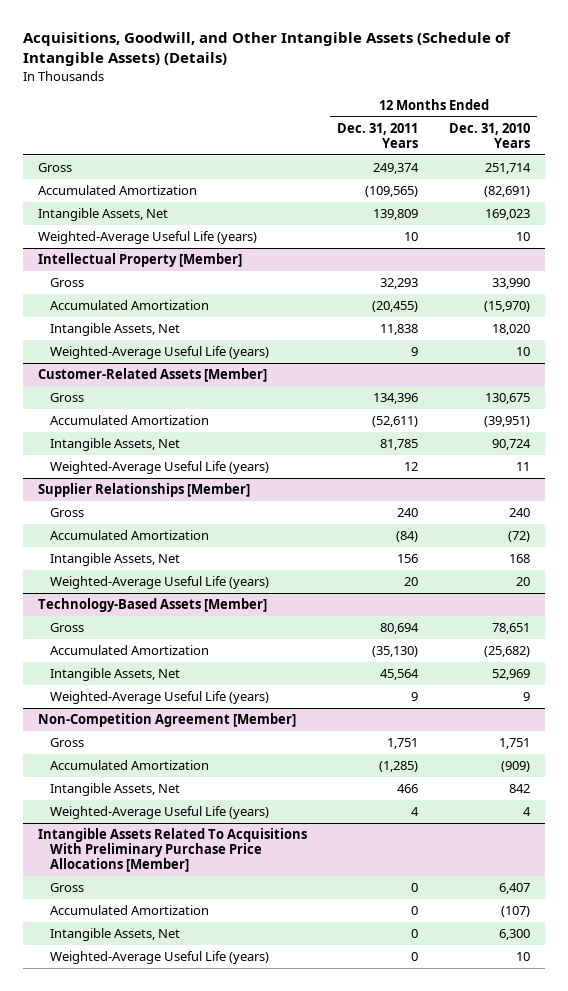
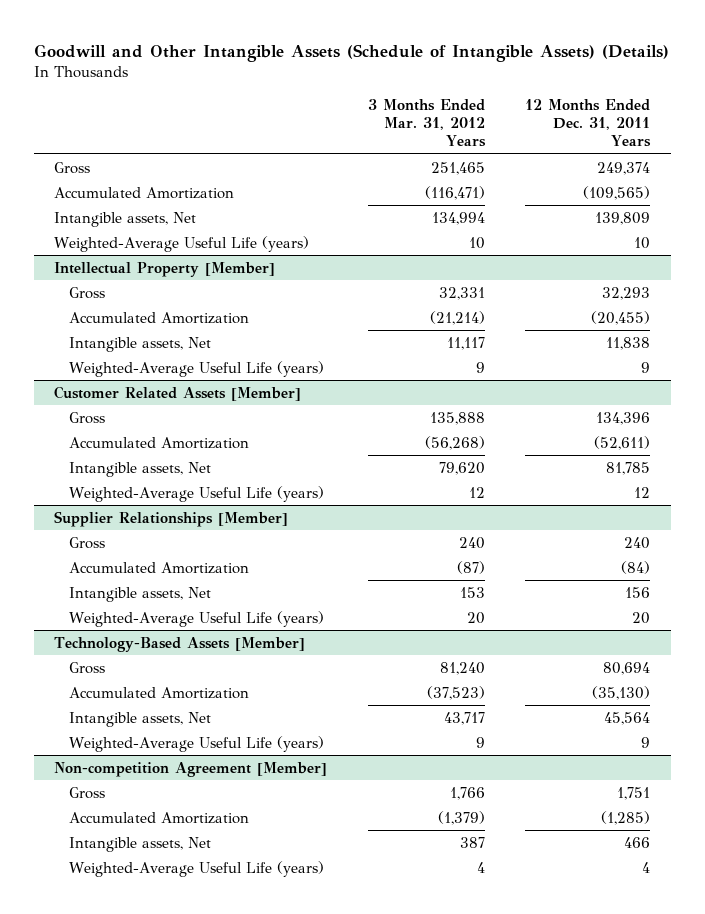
- Acquisitions, Goodwill, and Other Intangible Assets (Schedule of Intangible Assets) (Details)
+ Goodwill and Other Intangible Assets (Schedule of Intangible Assets) (Details)
- | 12 Months Ended Dec. 31, 2011 Years | 12 Months Ended Dec. 31, 2010 Years
+ | 3 Months Ended Mar. 31, 2012 Years | 12 Months Ended Dec. 31, 2011 Years
- Intangible Assets, Net | 139,809 | 169,023
+ Intangible assets, Net | 134,994 | 139,809
@ Intellectual Property [Member]
- Intangible Assets, Net | 11,838 | 18,020
+ Intangible assets, Net | 11,117 | 11,838
- Customer-Related Assets [Member]
+ Customer Related Assets [Member]
- Intangible Assets, Net | 81,785 | 90,724
+ Intangible assets, Net | 79,620 | 81,785
@ Supplier Relationships [Member]
- Intangible Assets, Net | 156 | 168
+ Intangible assets, Net | 153 | 156
@ Technology-Based Assets [Member]
- Intangible Assets, Net | 45,564 | 52,969
+ Intangible assets, Net | 43,717 | 45,564
- Non-Competition Agreement [Member]
+ Non-competition Agreement [Member]
- Intangible Assets, Net | 466 | 842
+ Intangible assets, Net | 387 | 466
- Intangible Assets Related To Acquisitions With Preliminary Purchase Price Allocations [Member]
- Gross | 0 | 6,407
- Accumulated Amortization | 0 | (107)
- Intangible Assets, Net | 0 | 6,300
- Weighted-Average Useful Life (years) | 0 | 10

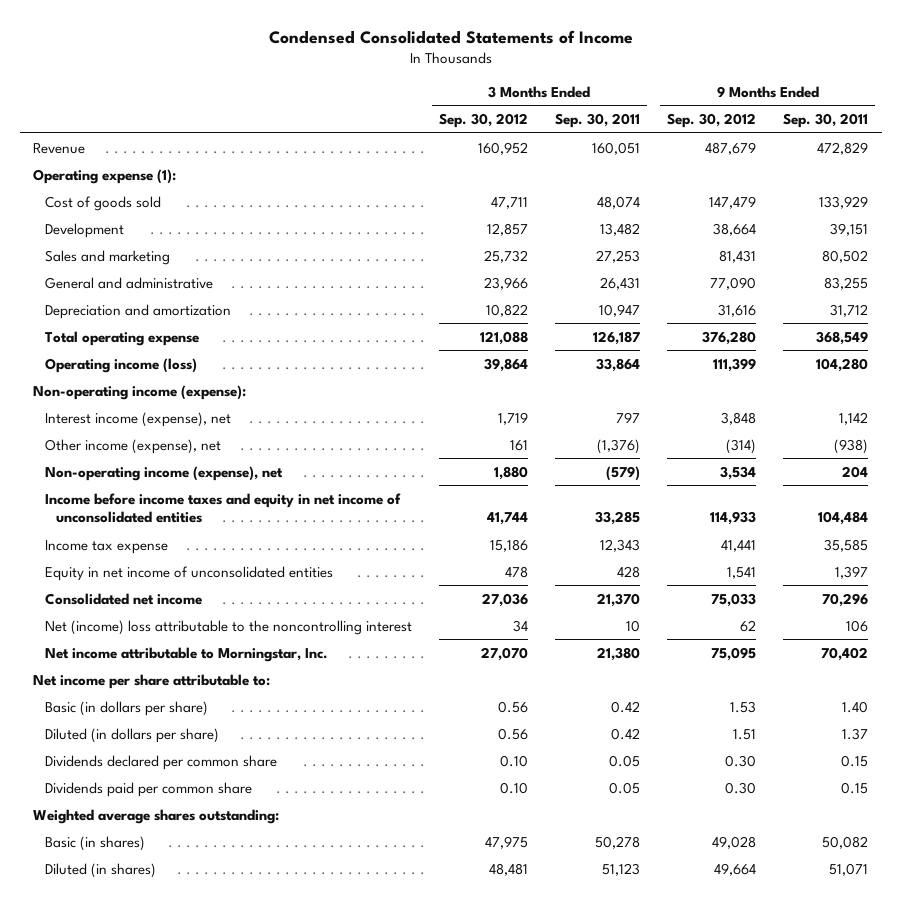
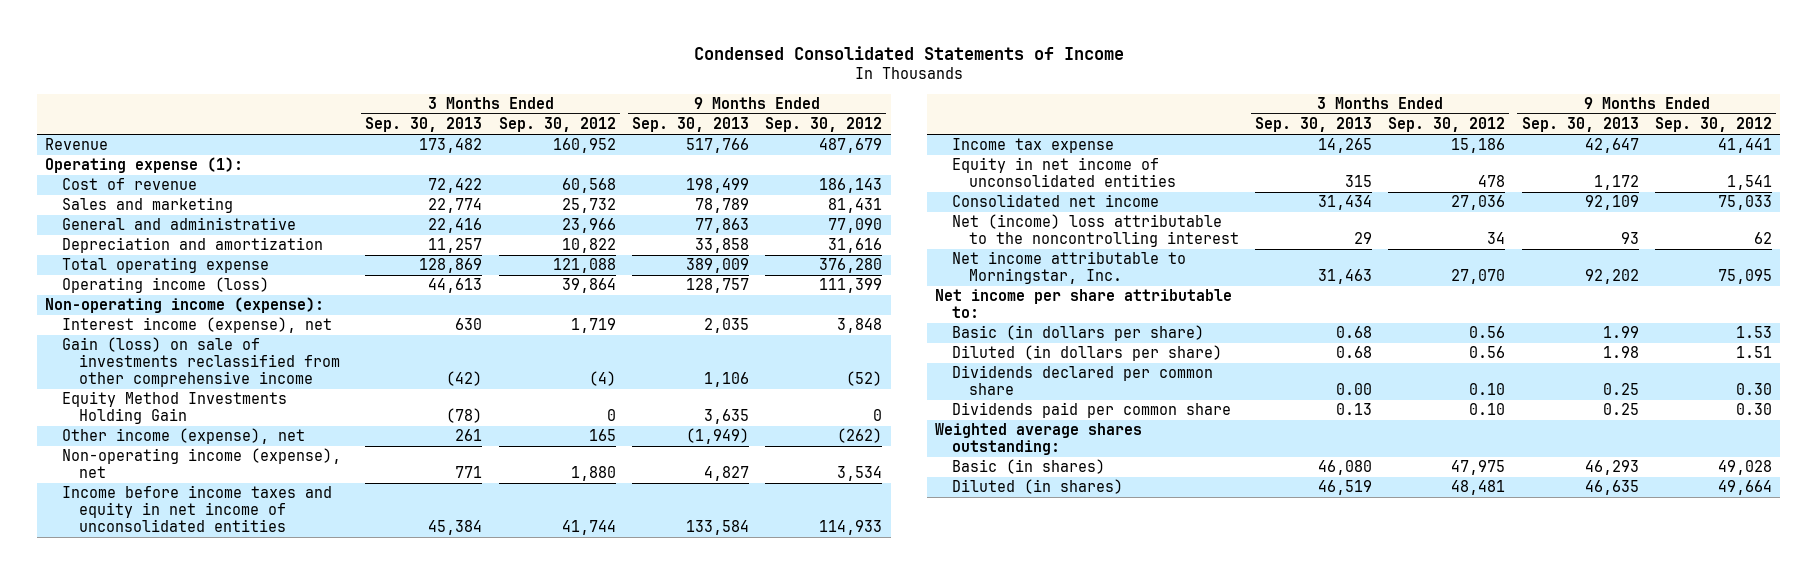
- | 3 Months Ended Sep. 30, 2012 | 3 Months Ended Sep. 30, 2011 | 9 Months Ended Sep. 30, 2012 | 9 Months Ended Sep. 30, 2011
+ | 3 Months Ended Sep. 30, 2013 | 3 Months Ended Sep. 30, 2012 | 9 Months Ended Sep. 30, 2013 | 9 Months Ended Sep. 30, 2012
- Cost of goods sold | 47,711 | 48,074 | 147,479 | 133,929
- Development | 12,857 | 13,482 | 38,664 | 39,151
+ Cost of revenue | 72,422 | 60,568 | 198,499 | 186,143
- Other income (expense), net | 161 | (1,376) | (314) | (938)
+ Gain (loss) on sale of investments reclassified from other comprehensive income | (42) | (4) | 1,106 | (52)
+ Equity Method Investments Holding Gain | (78) | 0 | 3,635 | 0
+ Other income (expense), net | 261 | 165 | (1,949) | (262)

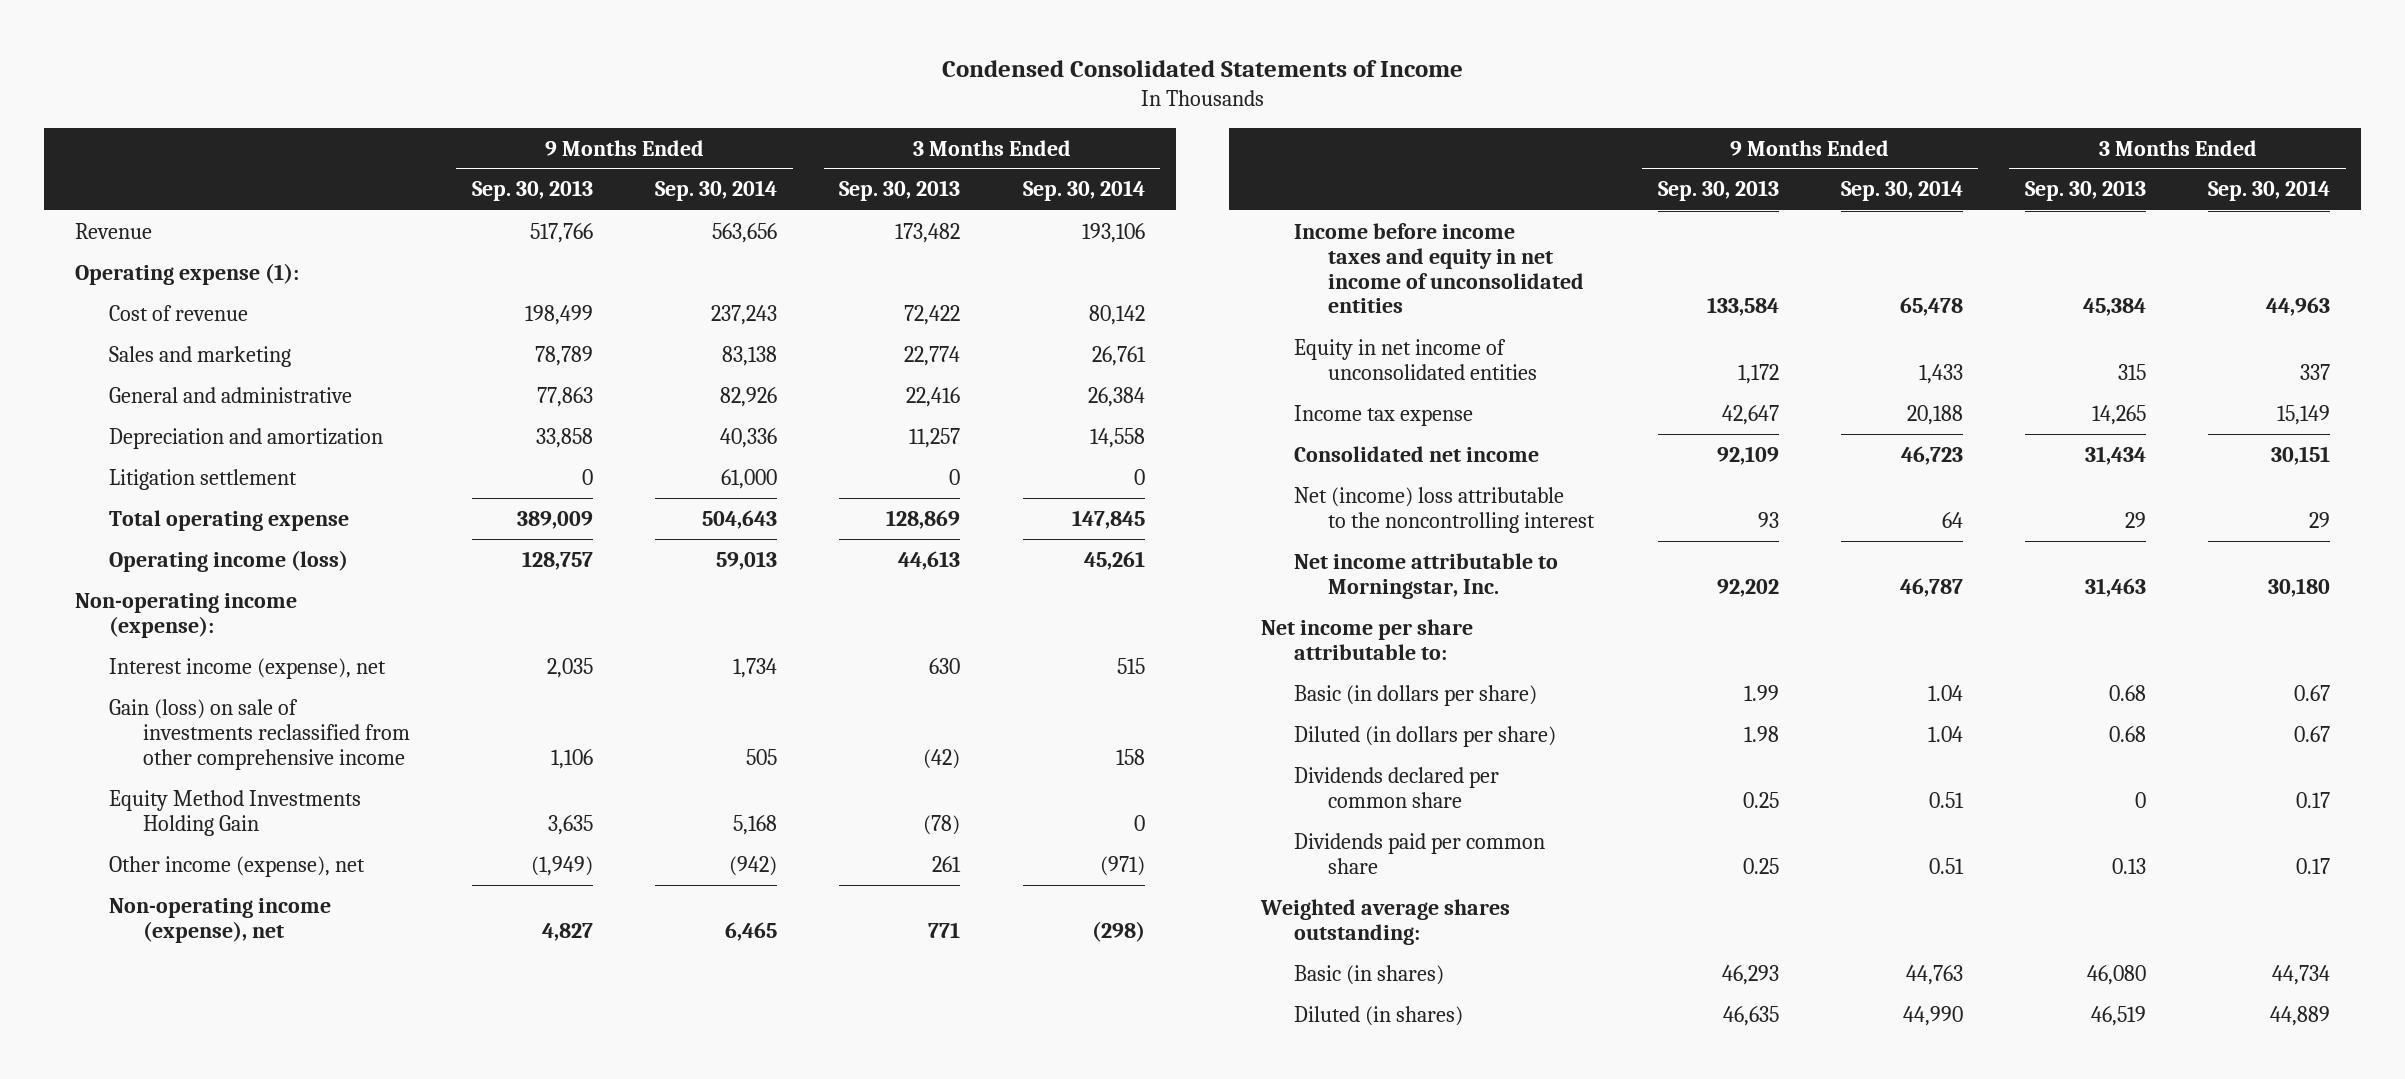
- | 3 Months Ended Sep. 30, 2013 | 3 Months Ended Sep. 30, 2012 | 9 Months Ended Sep. 30, 2013 | 9 Months Ended Sep. 30, 2012
+ | 9 Months Ended Sep. 30, 2013 | 9 Months Ended Sep. 30, 2014 | 3 Months Ended Sep. 30, 2013 | 3 Months Ended Sep. 30, 2014
+ Litigation settlement | 0 | 61,000 | 0 | 0
moved down: Income tax expense | 42,647 | 20,188 | 14,265 | 15,149
- Dividends declared per common share | 0.00 | 0.10 | 0.25 | 0.30
+ Dividends declared per common share | 0.25 | 0.51 | 0 | 0.17

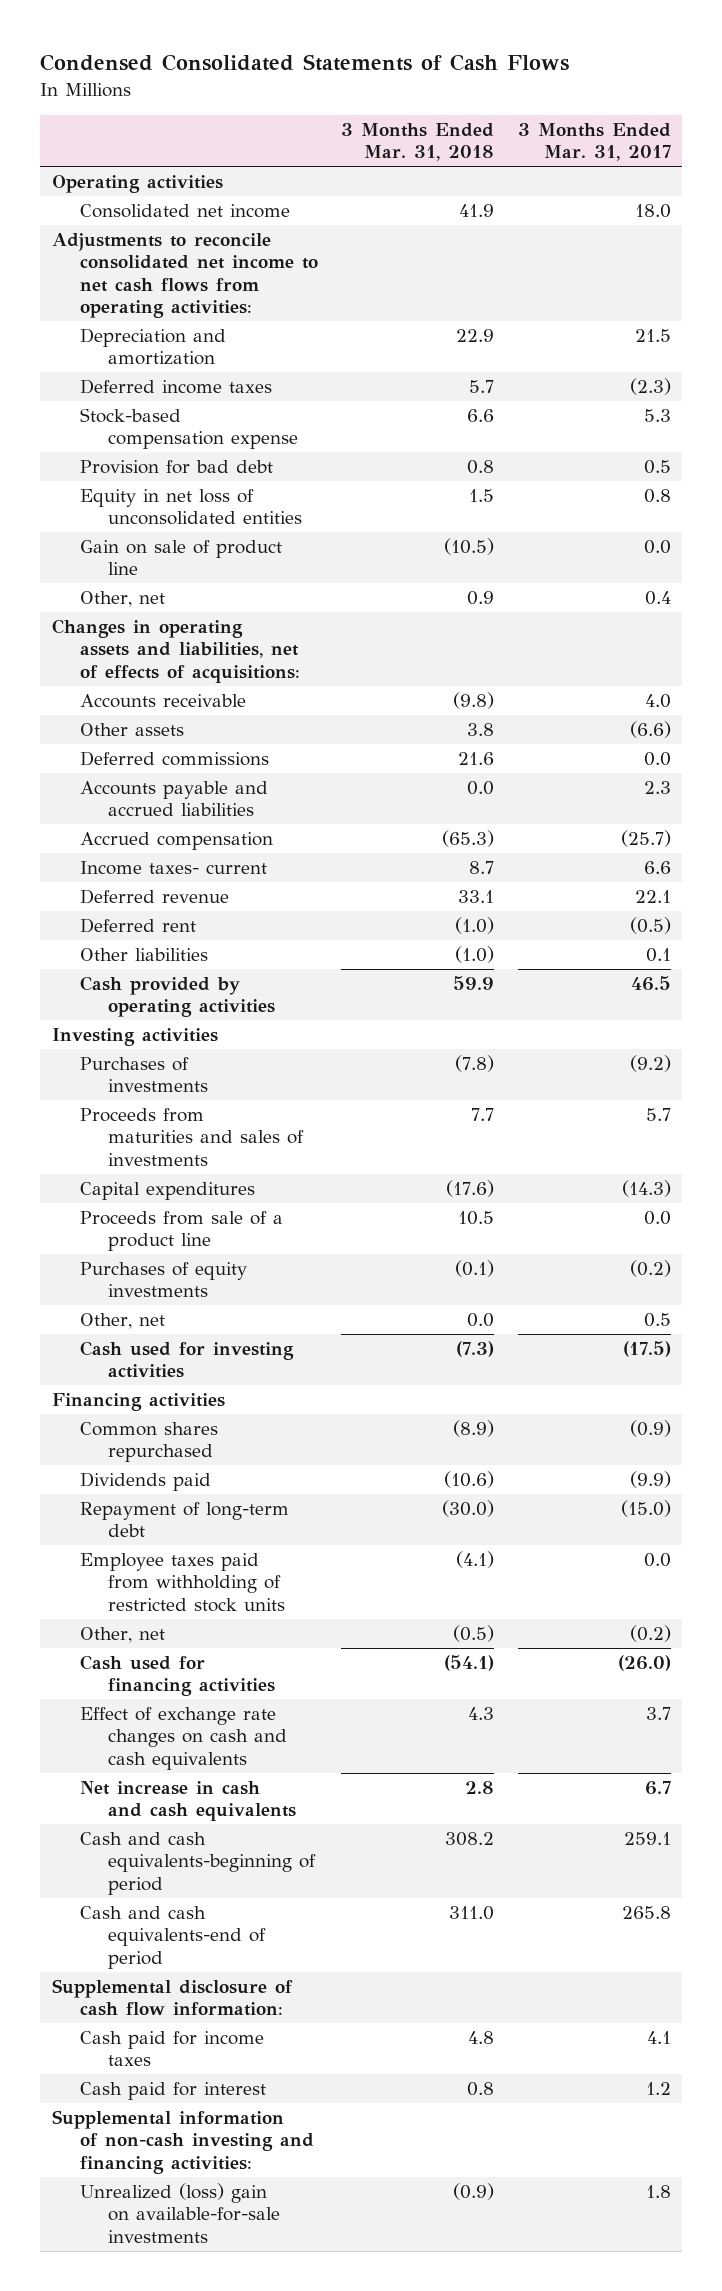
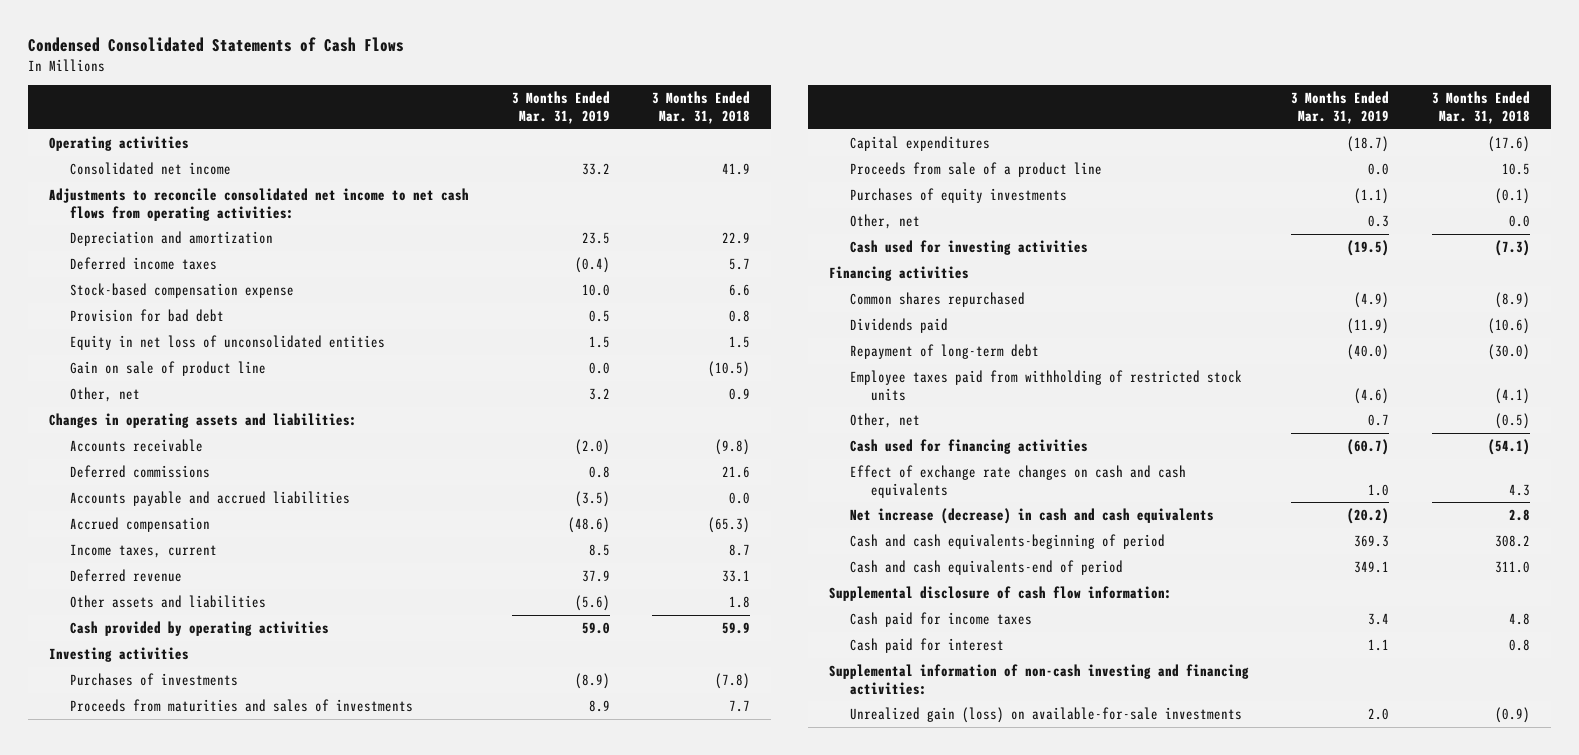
- | 3 Months Ended Mar. 31, 2018 | 3 Months Ended Mar. 31, 2017
+ | 3 Months Ended Mar. 31, 2019 | 3 Months Ended Mar. 31, 2018
- Changes in operating assets and liabilities, net of effects of acquisitions:
+ Changes in operating assets and liabilities:
- Other assets | 3.8 | (6.6)
- Income taxes- current | 8.7 | 6.6
+ Income taxes, current | 8.5 | 8.7
- Deferred rent | (1.0) | (0.5)
- Other liabilities | (1.0) | 0.1
+ Other assets and liabilities | (5.6) | 1.8
- Net increase in cash and cash equivalents | 2.8 | 6.7
+ Net increase (decrease) in cash and cash equivalents | (20.2) | 2.8
- Unrealized (loss) gain on available-for-sale investments | (0.9) | 1.8
+ Unrealized gain (loss) on available-for-sale investments | 2.0 | (0.9)

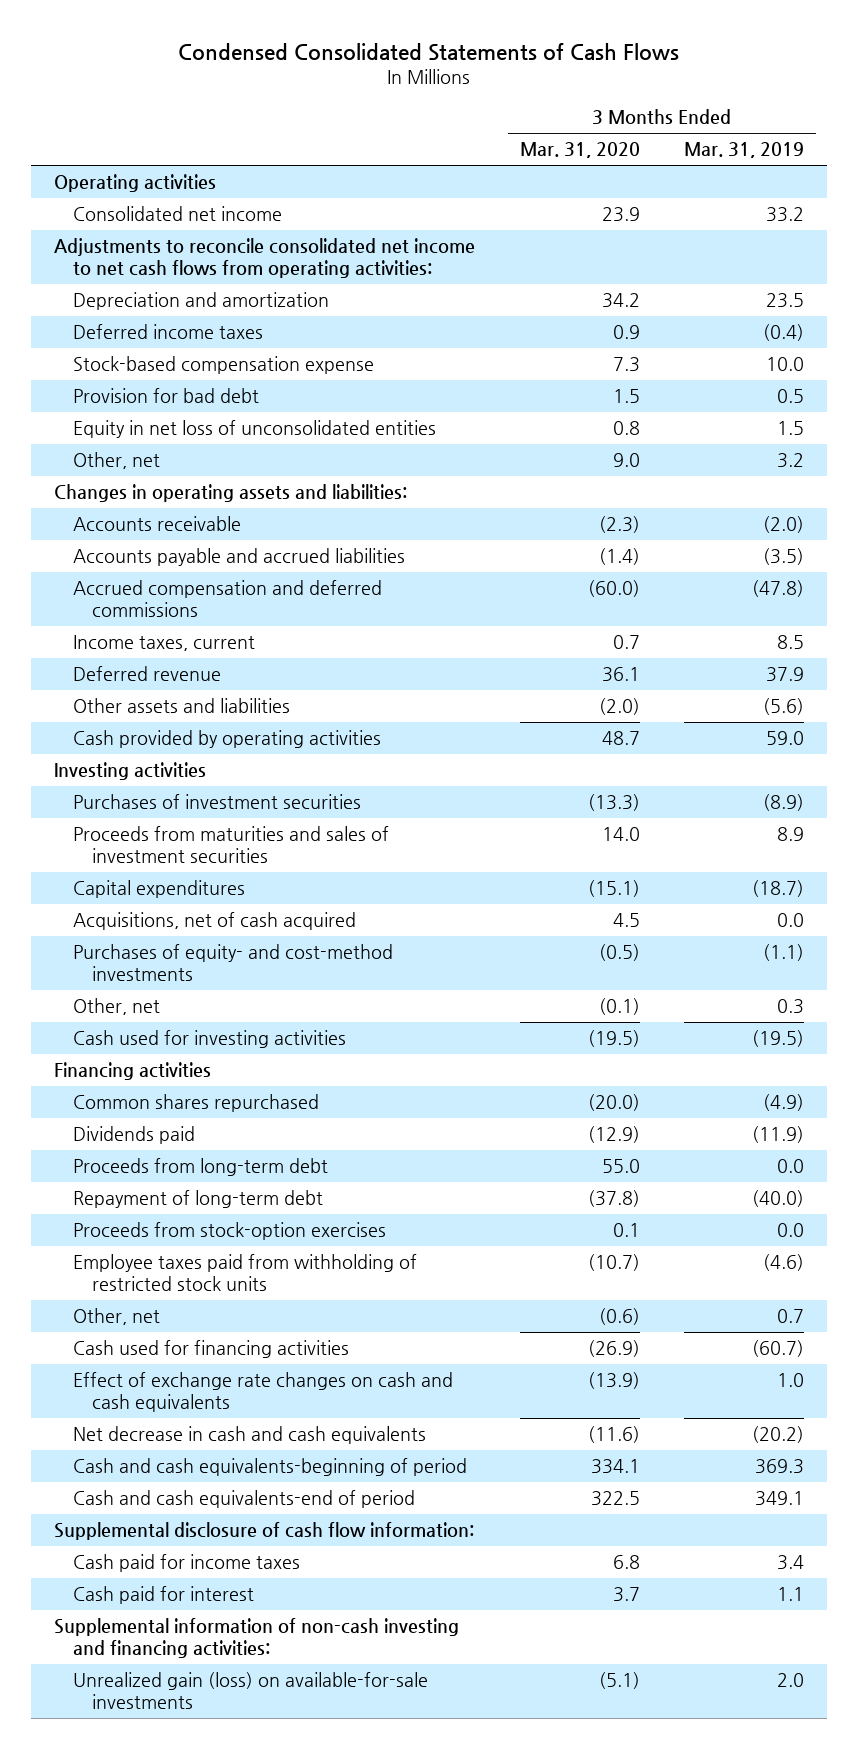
- | 3 Months Ended Mar. 31, 2019 | 3 Months Ended Mar. 31, 2018
+ | 3 Months Ended Mar. 31, 2020 | 3 Months Ended Mar. 31, 2019
- Gain on sale of product line | 0.0 | (10.5)
- Deferred commissions | 0.8 | 21.6
- Accrued compensation | (48.6) | (65.3)
+ Accrued compensation and deferred commissions | (60.0) | (47.8)
- Purchases of investments | (8.9) | (7.8)
- Proceeds from maturities and sales of investments | 8.9 | 7.7
+ Purchases of investment securities | (13.3) | (8.9)
+ Proceeds from maturities and sales of investment securities | 14.0 | 8.9
- Proceeds from sale of a product line | 0.0 | 10.5
- Purchases of equity investments | (1.1) | (0.1)
+ Acquisitions, net of cash acquired | 4.5 | 0.0
+ Purchases of equity- and cost-method investments | (0.5) | (1.1)
+ Proceeds from long-term debt | 55.0 | 0.0
+ Proceeds from stock-option exercises | 0.1 | 0.0
- Net increase (decrease) in cash and cash equivalents | (20.2) | 2.8
+ Net decrease in cash and cash equivalents | (11.6) | (20.2)

